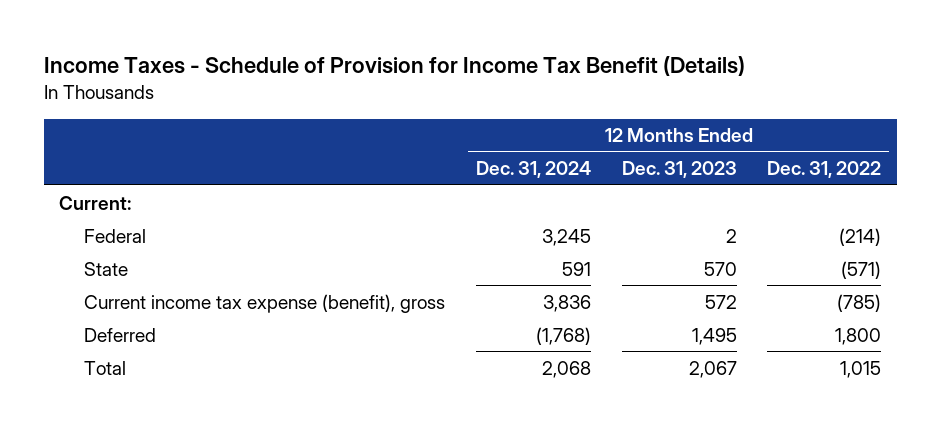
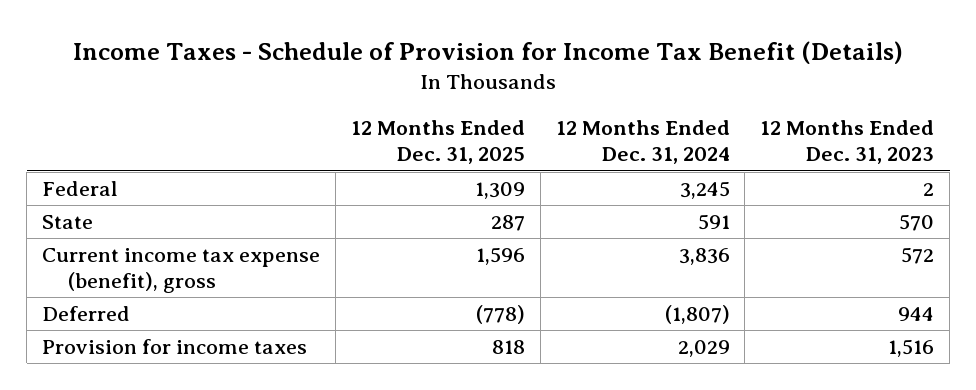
- | 12 Months Ended Dec. 31, 2024 | 12 Months Ended Dec. 31, 2023 | 12 Months Ended Dec. 31, 2022
+ | 12 Months Ended Dec. 31, 2025 | 12 Months Ended Dec. 31, 2024 | 12 Months Ended Dec. 31, 2023
- Current:
- Deferred | (1,768) | 1,495 | 1,800
- Total | 2,068 | 2,067 | 1,015
+ Deferred | (778) | (1,807) | 944
+ Provision for income taxes | 818 | 2,029 | 1,516

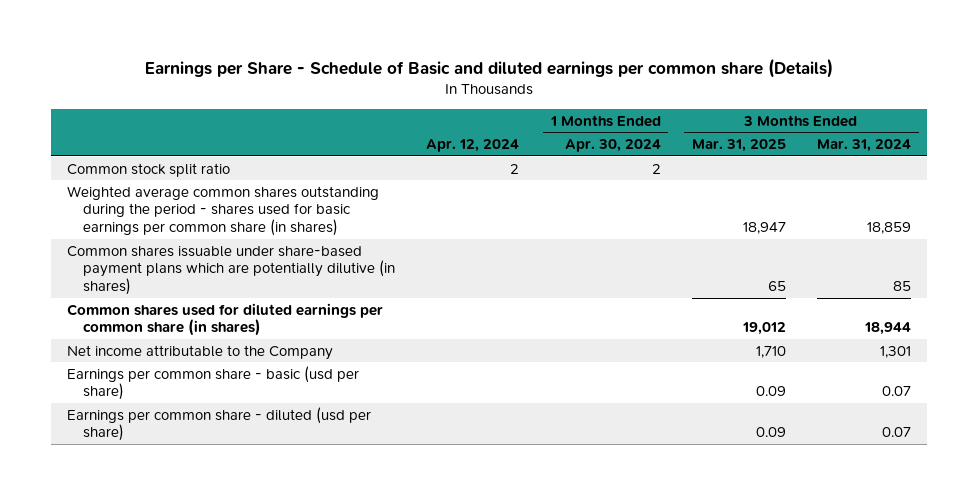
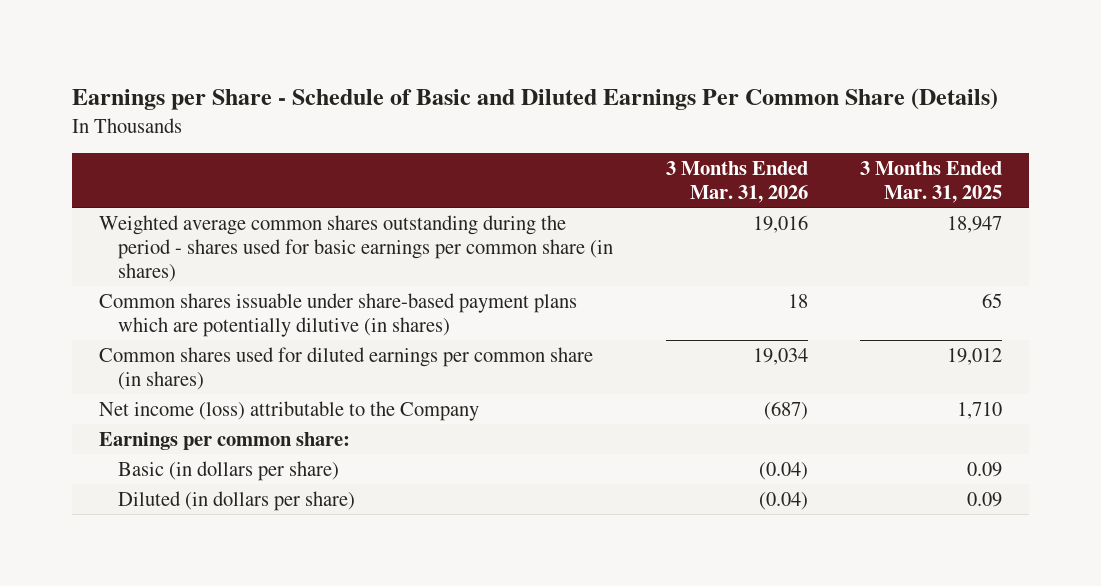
- Earnings per Share - Schedule of Basic and diluted earnings per common share (Details)
+ Earnings per Share - Schedule of Basic and Diluted Earnings Per Common Share (Details)
- | Apr. 12, 2024 | 1 Months Ended Apr. 30, 2024 | 3 Months Ended Mar. 31, 2025 | 3 Months Ended Mar. 31, 2024
+ | 3 Months Ended Mar. 31, 2026 | 3 Months Ended Mar. 31, 2025
- Common stock split ratio | 2 | 2 | |
- Net income attributable to the Company | | | 1,710 | 1,301
- Earnings per common share - basic (usd per share) | | | 0.09 | 0.07
- Earnings per common share - diluted (usd per share) | | | 0.09 | 0.07
+ Net income (loss) attributable to the Company | (687) | 1,710
+ Earnings per common share:
+ Basic (in dollars per share) | (0.04) | 0.09
+ Diluted (in dollars per share) | (0.04) | 0.09

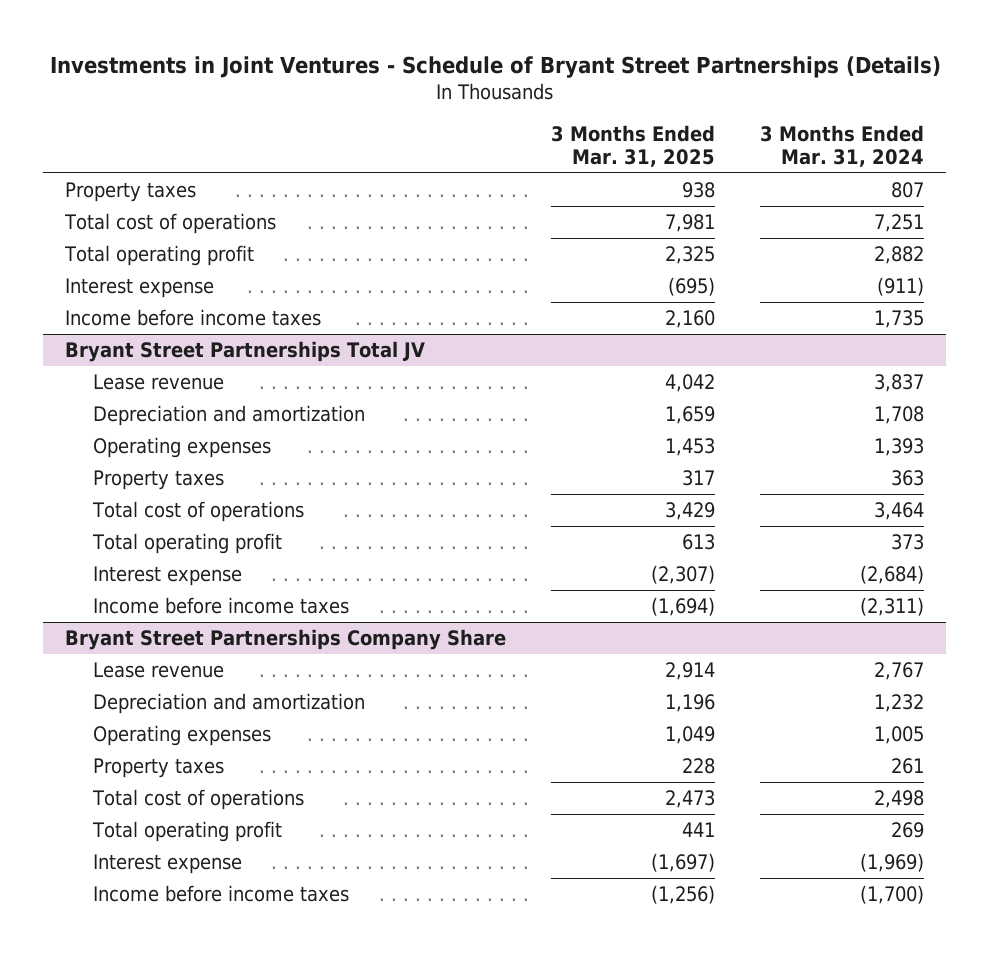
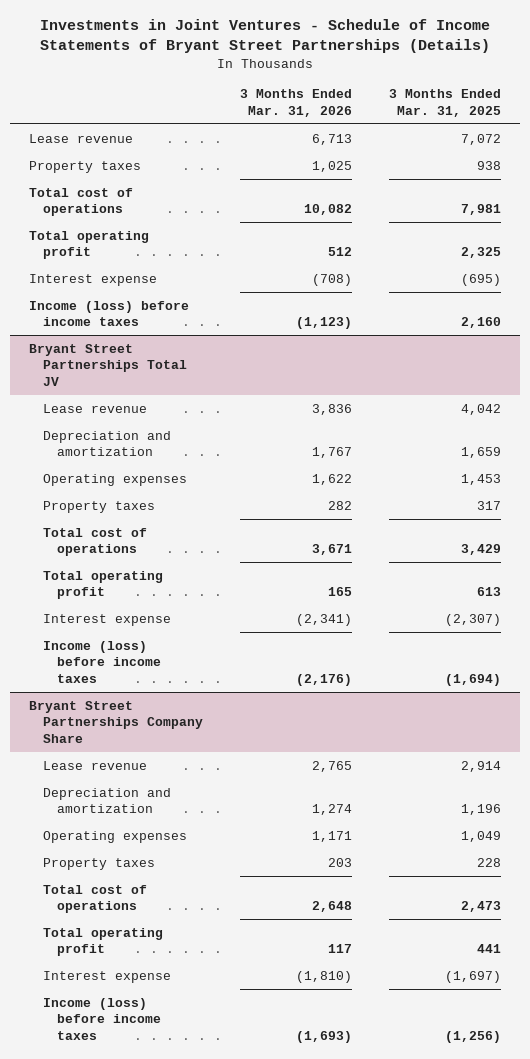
- Investments in Joint Ventures - Schedule of Bryant Street Partnerships (Details)
+ Investments in Joint Ventures - Schedule of Income Statements of Bryant Street Partnerships (Details)
- | 3 Months Ended Mar. 31, 2025 | 3 Months Ended Mar. 31, 2024
+ | 3 Months Ended Mar. 31, 2026 | 3 Months Ended Mar. 31, 2025
+ Lease revenue | 6,713 | 7,072
- Income before income taxes | 2,160 | 1,735
+ Income (loss) before income taxes | (1,123) | 2,160
@ Bryant Street Partnerships Total JV
- Income before income taxes | (1,694) | (2,311)
+ Income (loss) before income taxes | (2,176) | (1,694)
@ Bryant Street Partnerships Company Share
- Income before income taxes | (1,256) | (1,700)
+ Income (loss) before income taxes | (1,693) | (1,256)

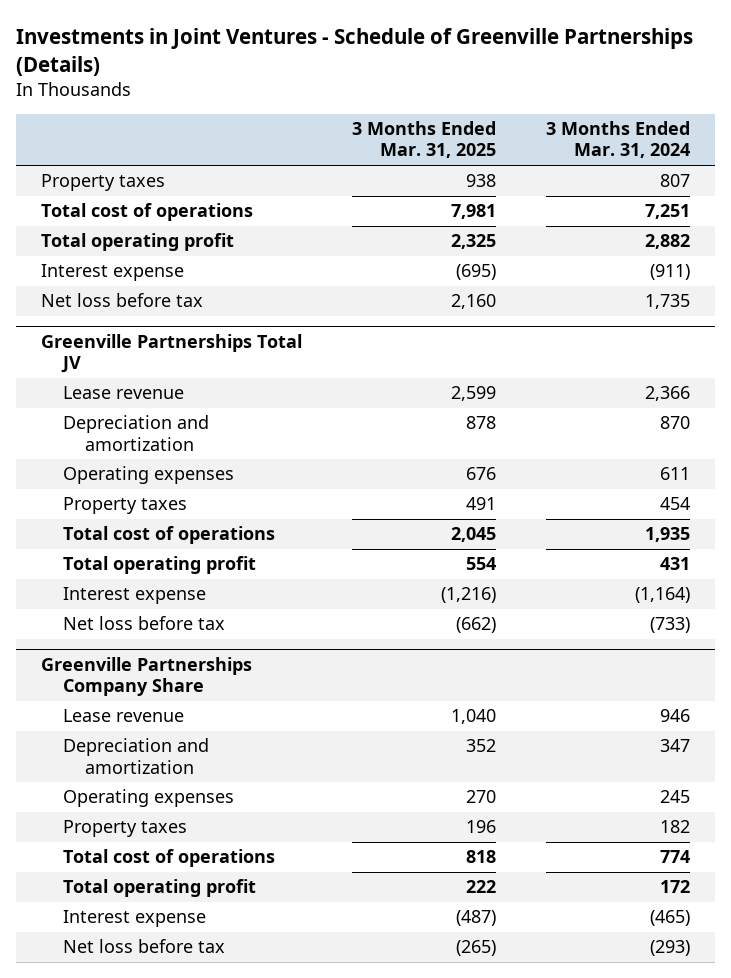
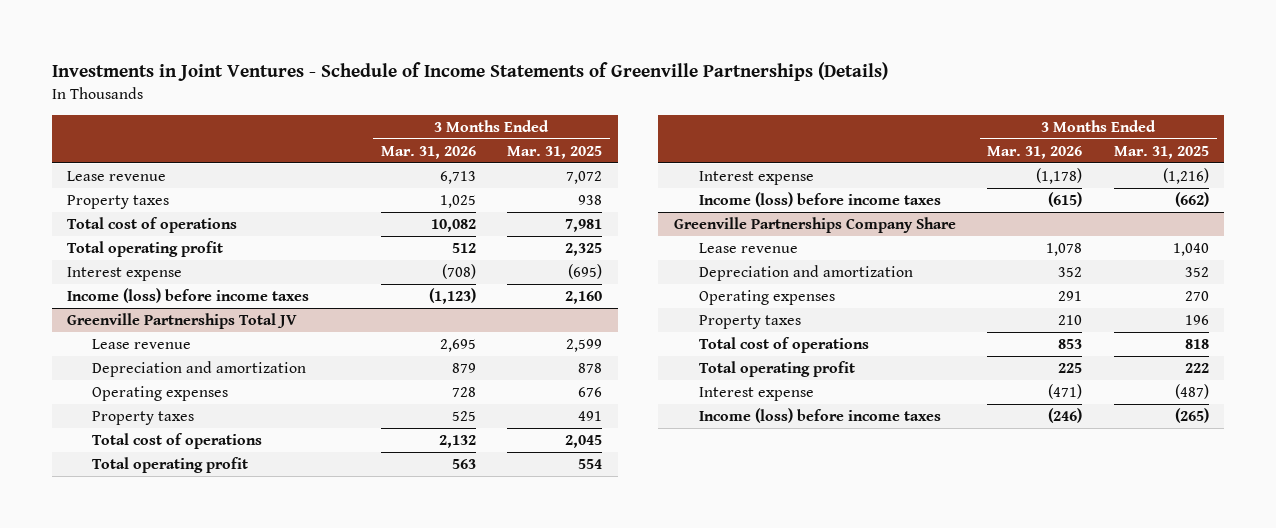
- Investments in Joint Ventures - Schedule of Greenville Partnerships (Details)
+ Investments in Joint Ventures - Schedule of Income Statements of Greenville Partnerships (Details)
- | 3 Months Ended Mar. 31, 2025 | 3 Months Ended Mar. 31, 2024
+ | 3 Months Ended Mar. 31, 2026 | 3 Months Ended Mar. 31, 2025
+ Lease revenue | 6,713 | 7,072
- Net loss before tax | 2,160 | 1,735
+ Income (loss) before income taxes | (1,123) | 2,160
@ Greenville Partnerships Total JV
- Net loss before tax | (662) | (733)
+ Income (loss) before income taxes | (615) | (662)
@ Greenville Partnerships Company Share
- Net loss before tax | (265) | (293)
+ Income (loss) before income taxes | (246) | (265)

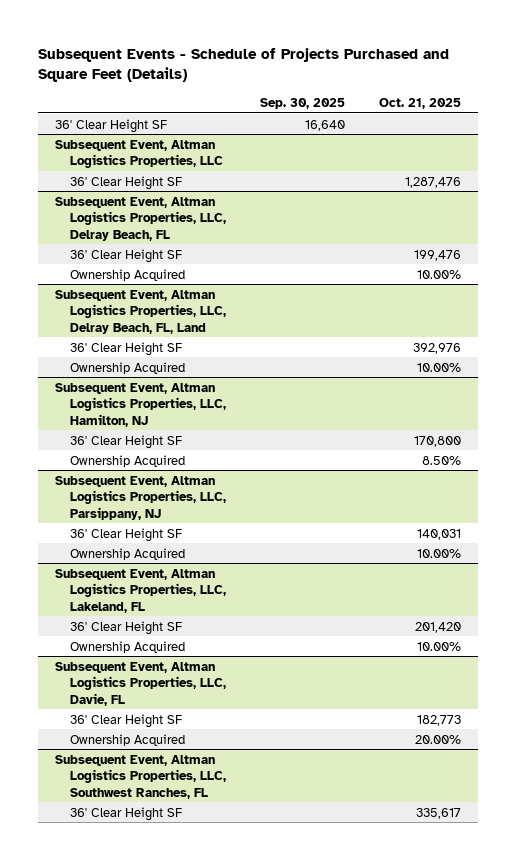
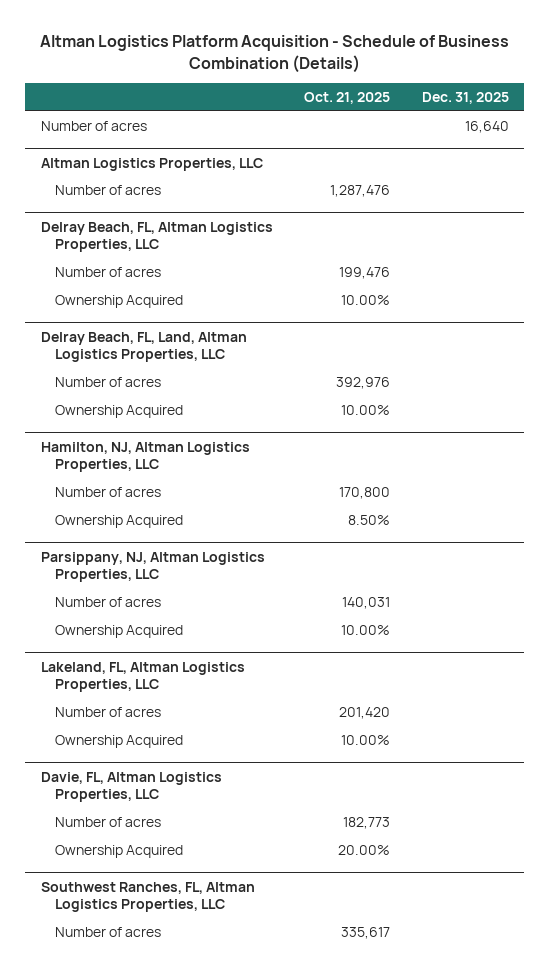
- Subsequent Events - Schedule of Projects Purchased and Square Feet (Details)
+ Altman Logistics Platform Acquisition - Schedule of Business Combination (Details)
- | Sep. 30, 2025 | Oct. 21, 2025
+ | Oct. 21, 2025 | Dec. 31, 2025
- 36' Clear Height SF | 16,640 |
- Subsequent Event, Altman Logistics Properties, LLC
- 36' Clear Height SF | | 1,287,476
- Subsequent Event, Altman Logistics Properties, LLC, Delray Beach, FL
- 36' Clear Height SF | | 199,476
+ Number of acres | | 16,640
+ Altman Logistics Properties, LLC
+ Number of acres | 1,287,476 |
+ Delray Beach, FL, Altman Logistics Properties, LLC
+ Number of acres | 199,476 |
- Subsequent Event, Altman Logistics Properties, LLC, Delray Beach, FL, Land
- 36' Clear Height SF | | 392,976
+ Delray Beach, FL, Land, Altman Logistics Properties, LLC
+ Number of acres | 392,976 |
- Subsequent Event, Altman Logistics Properties, LLC, Hamilton, NJ
- 36' Clear Height SF | | 170,800
+ Hamilton, NJ, Altman Logistics Properties, LLC
+ Number of acres | 170,800 |
- Subsequent Event, Altman Logistics Properties, LLC, Parsippany, NJ
- 36' Clear Height SF | | 140,031
+ Parsippany, NJ, Altman Logistics Properties, LLC
+ Number of acres | 140,031 |
- Subsequent Event, Altman Logistics Properties, LLC, Lakeland, FL
- 36' Clear Height SF | | 201,420
+ Lakeland, FL, Altman Logistics Properties, LLC
+ Number of acres | 201,420 |
- Subsequent Event, Altman Logistics Properties, LLC, Davie, FL
- 36' Clear Height SF | | 182,773
+ Davie, FL, Altman Logistics Properties, LLC
+ Number of acres | 182,773 |
- Subsequent Event, Altman Logistics Properties, LLC, Southwest Ranches, FL
- 36' Clear Height SF | | 335,617
+ Southwest Ranches, FL, Altman Logistics Properties, LLC
+ Number of acres | 335,617 |

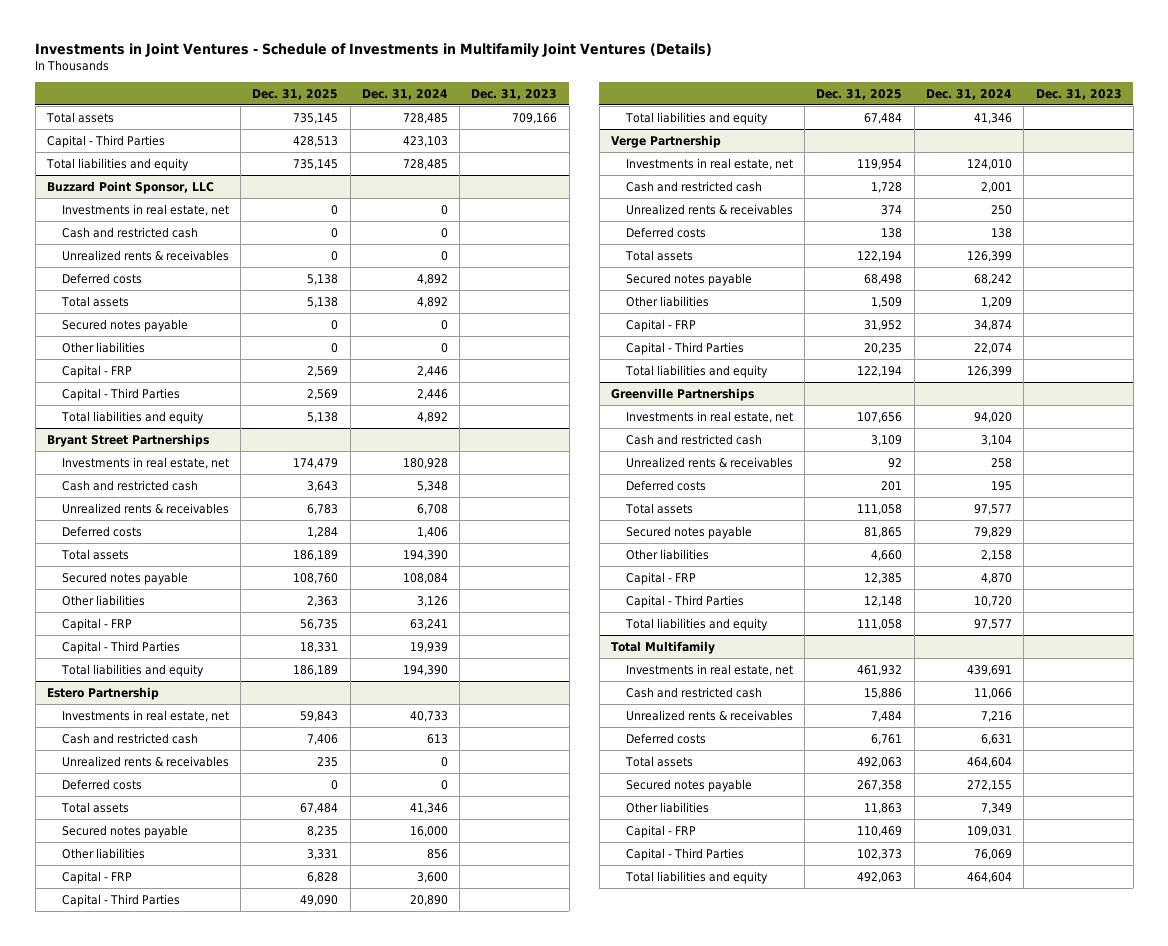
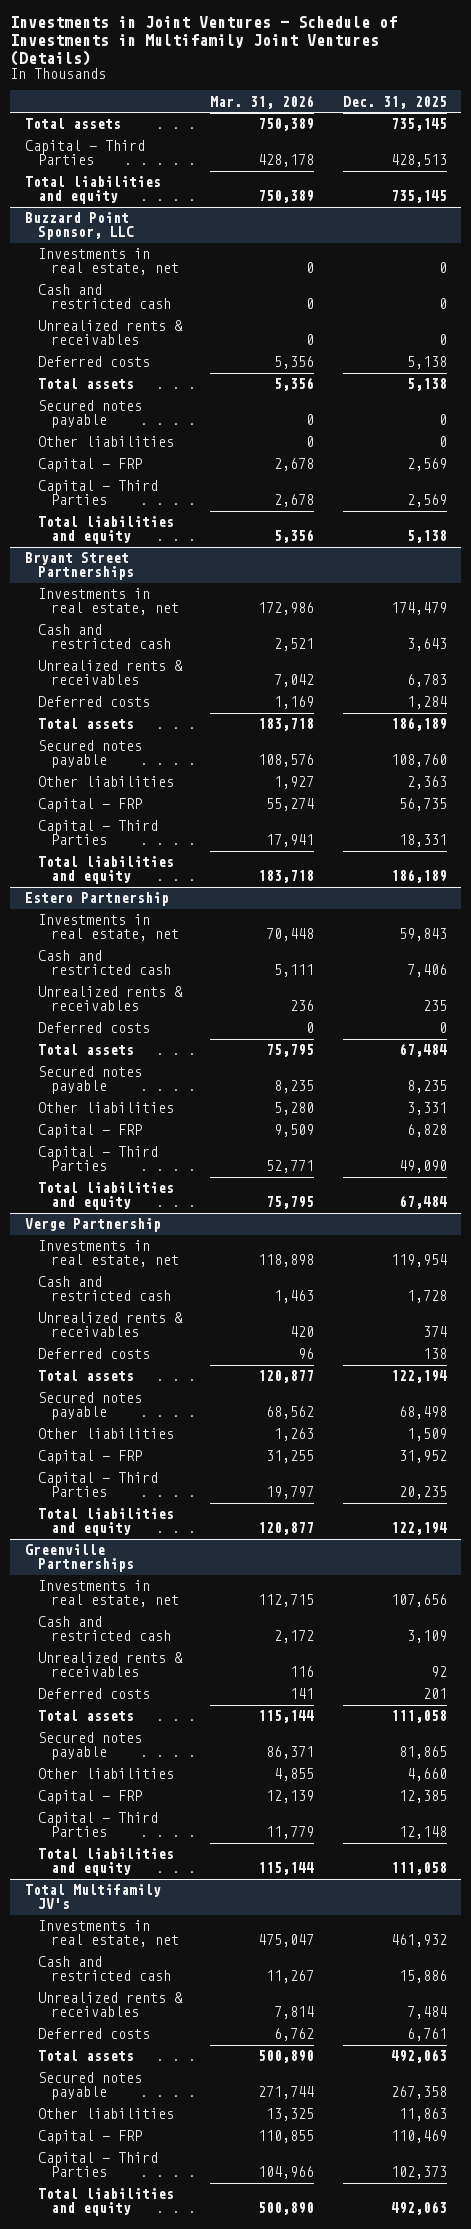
- | Dec. 31, 2025 | Dec. 31, 2024 | Dec. 31, 2023
+ | Mar. 31, 2026 | Dec. 31, 2025
- Total Multifamily
+ Total Multifamily JV's

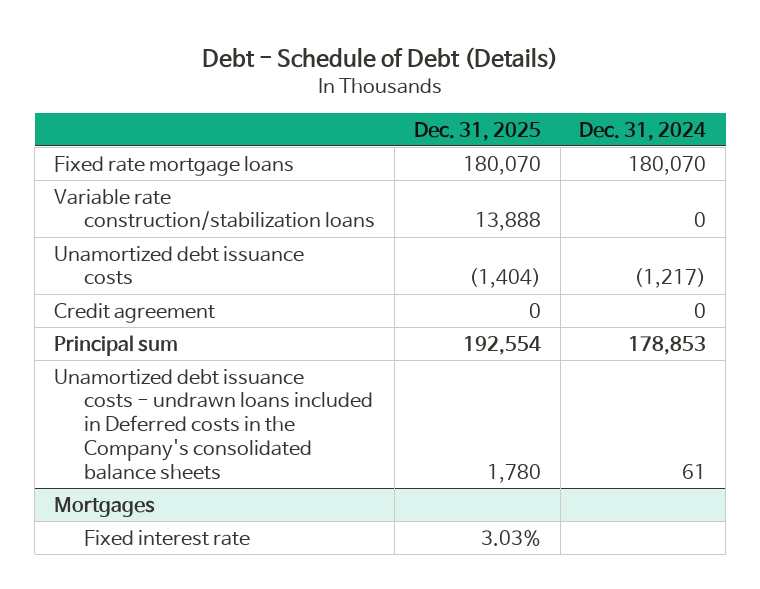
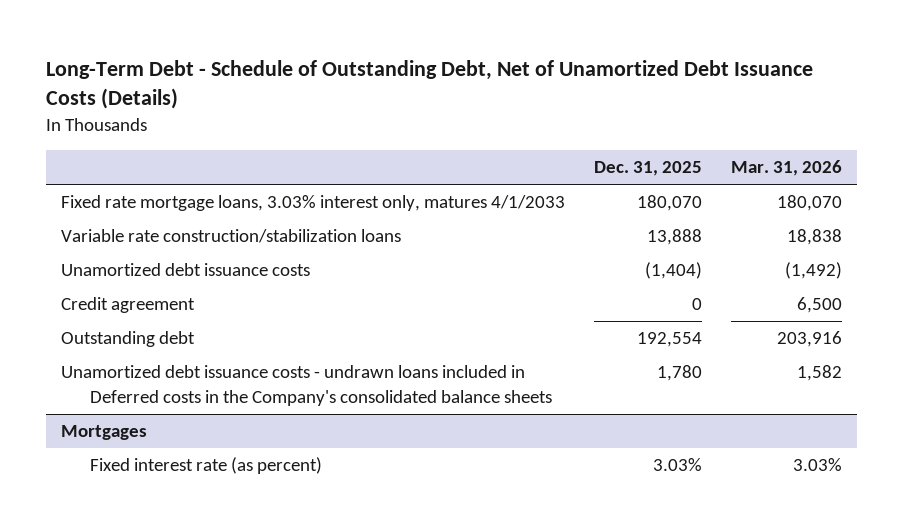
- Debt - Schedule of Debt (Details)
+ Long-Term Debt - Schedule of Outstanding Debt, Net of Unamortized Debt Issuance Costs (Details)
- | Dec. 31, 2025 | Dec. 31, 2024
+ | Dec. 31, 2025 | Mar. 31, 2026
- Fixed rate mortgage loans | 180,070 | 180,070
+ Fixed rate mortgage loans, 3.03% interest only, matures 4/1/2033 | 180,070 | 180,070
- Principal sum | 192,554 | 178,853
+ Outstanding debt | 192,554 | 203,916
@ Mortgages
- Fixed interest rate | 3.03% |
+ Fixed interest rate (as percent) | 3.03% | 3.03%

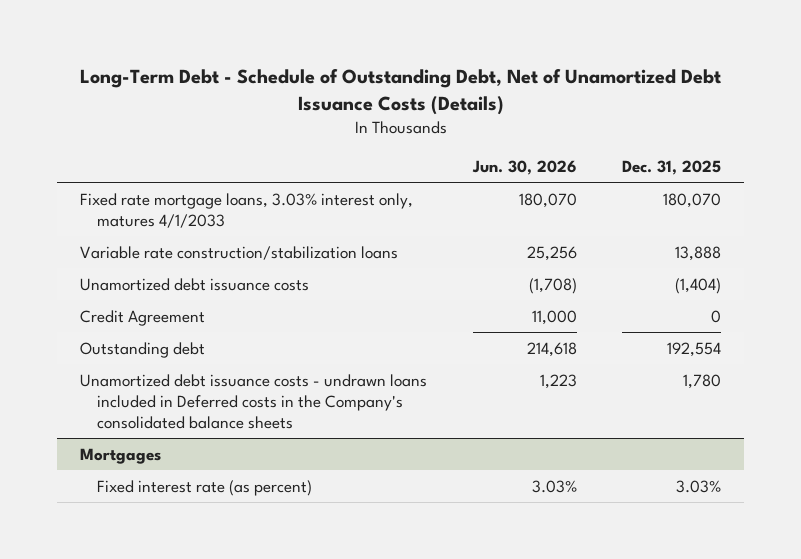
- | Dec. 31, 2025 | Mar. 31, 2026
+ | Jun. 30, 2026 | Dec. 31, 2025
- Credit agreement | 0 | 6,500
+ Credit Agreement | 11,000 | 0

